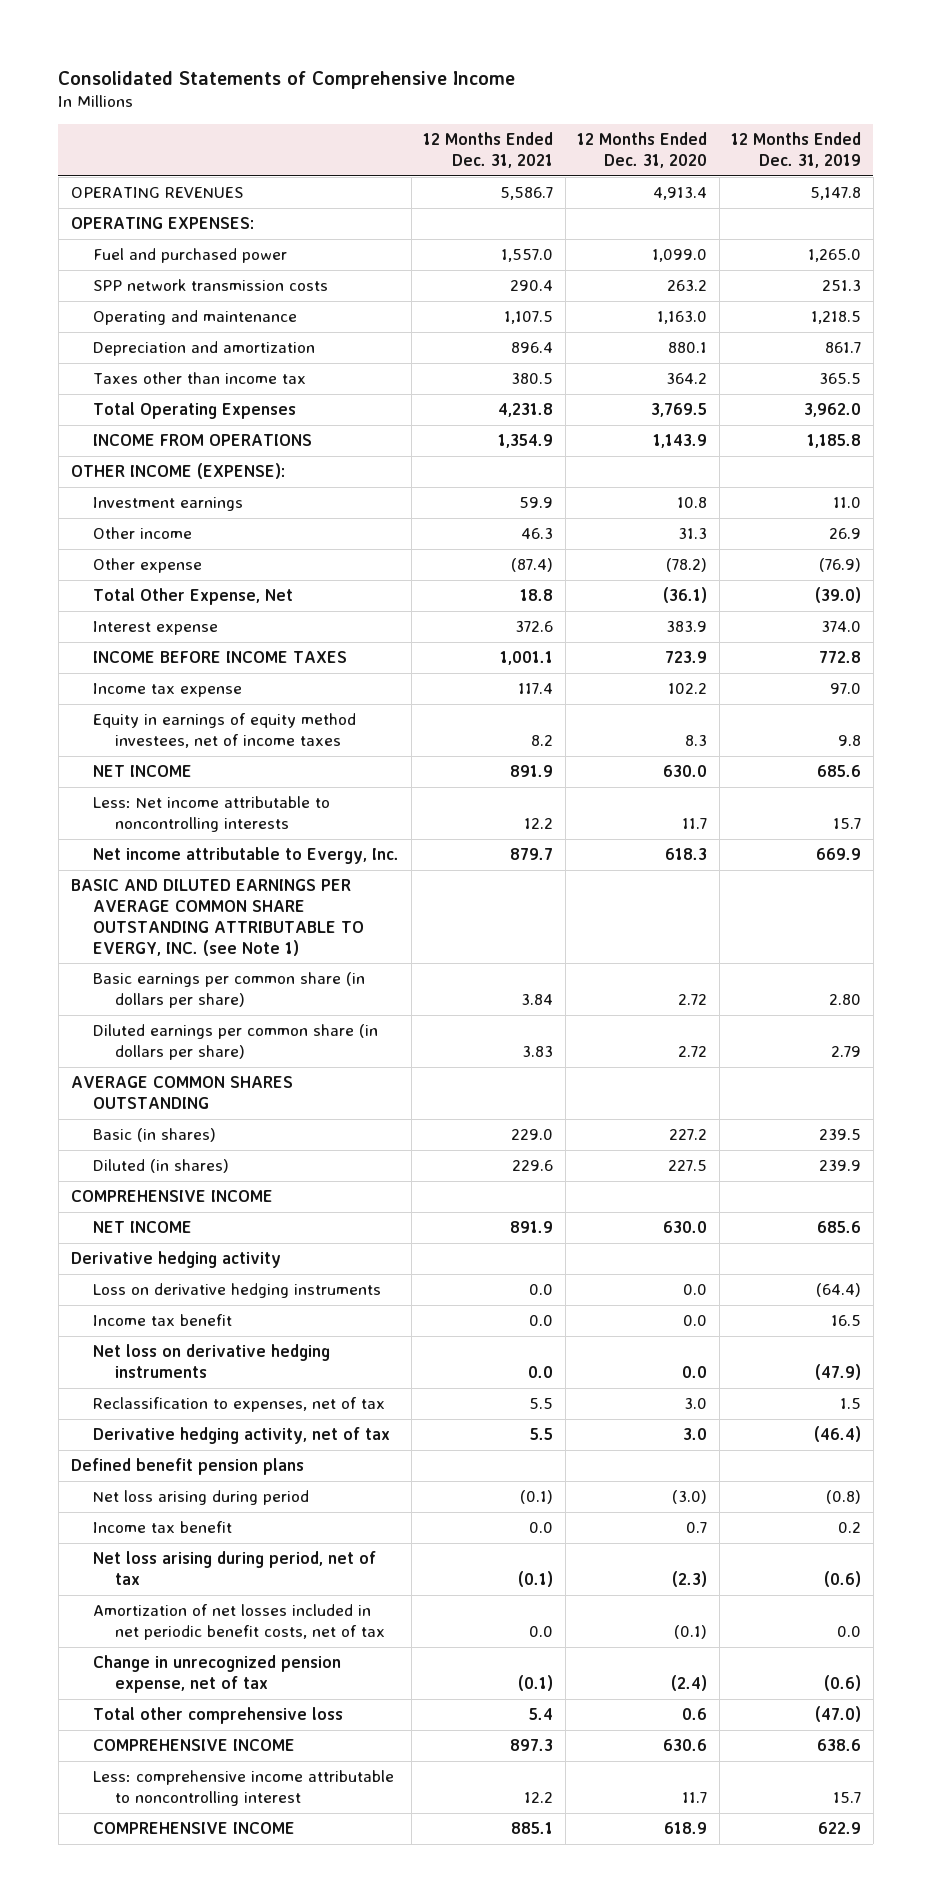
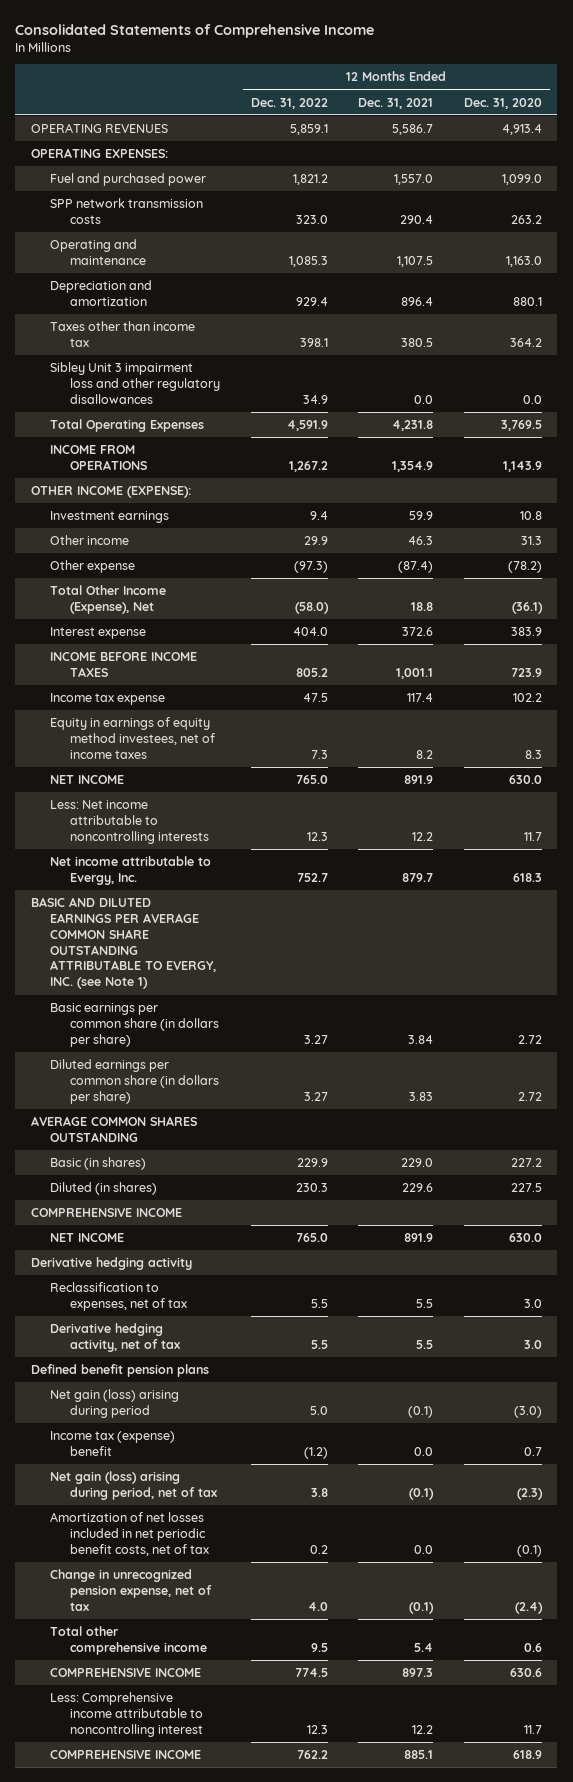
- | 12 Months Ended Dec. 31, 2021 | 12 Months Ended Dec. 31, 2020 | 12 Months Ended Dec. 31, 2019
+ | 12 Months Ended Dec. 31, 2022 | 12 Months Ended Dec. 31, 2021 | 12 Months Ended Dec. 31, 2020
+ Sibley Unit 3 impairment loss and other regulatory disallowances | 34.9 | 0.0 | 0.0
- Total Other Expense, Net | 18.8 | (36.1) | (39.0)
+ Total Other Income (Expense), Net | (58.0) | 18.8 | (36.1)
- Loss on derivative hedging instruments | 0.0 | 0.0 | (64.4)
- Income tax benefit | 0.0 | 0.0 | 16.5
- Net loss on derivative hedging instruments | 0.0 | 0.0 | (47.9)
- Net loss arising during period | (0.1) | (3.0) | (0.8)
- Income tax benefit | 0.0 | 0.7 | 0.2
- Net loss arising during period, net of tax | (0.1) | (2.3) | (0.6)
+ Net gain (loss) arising during period | 5.0 | (0.1) | (3.0)
+ Income tax (expense) benefit | (1.2) | 0.0 | 0.7
+ Net gain (loss) arising during period, net of tax | 3.8 | (0.1) | (2.3)
- Total other comprehensive loss | 5.4 | 0.6 | (47.0)
+ Total other comprehensive income | 9.5 | 5.4 | 0.6
- Less: comprehensive income attributable to noncontrolling interest | 12.2 | 11.7 | 15.7
+ Less: Comprehensive income attributable to noncontrolling interest | 12.3 | 12.2 | 11.7

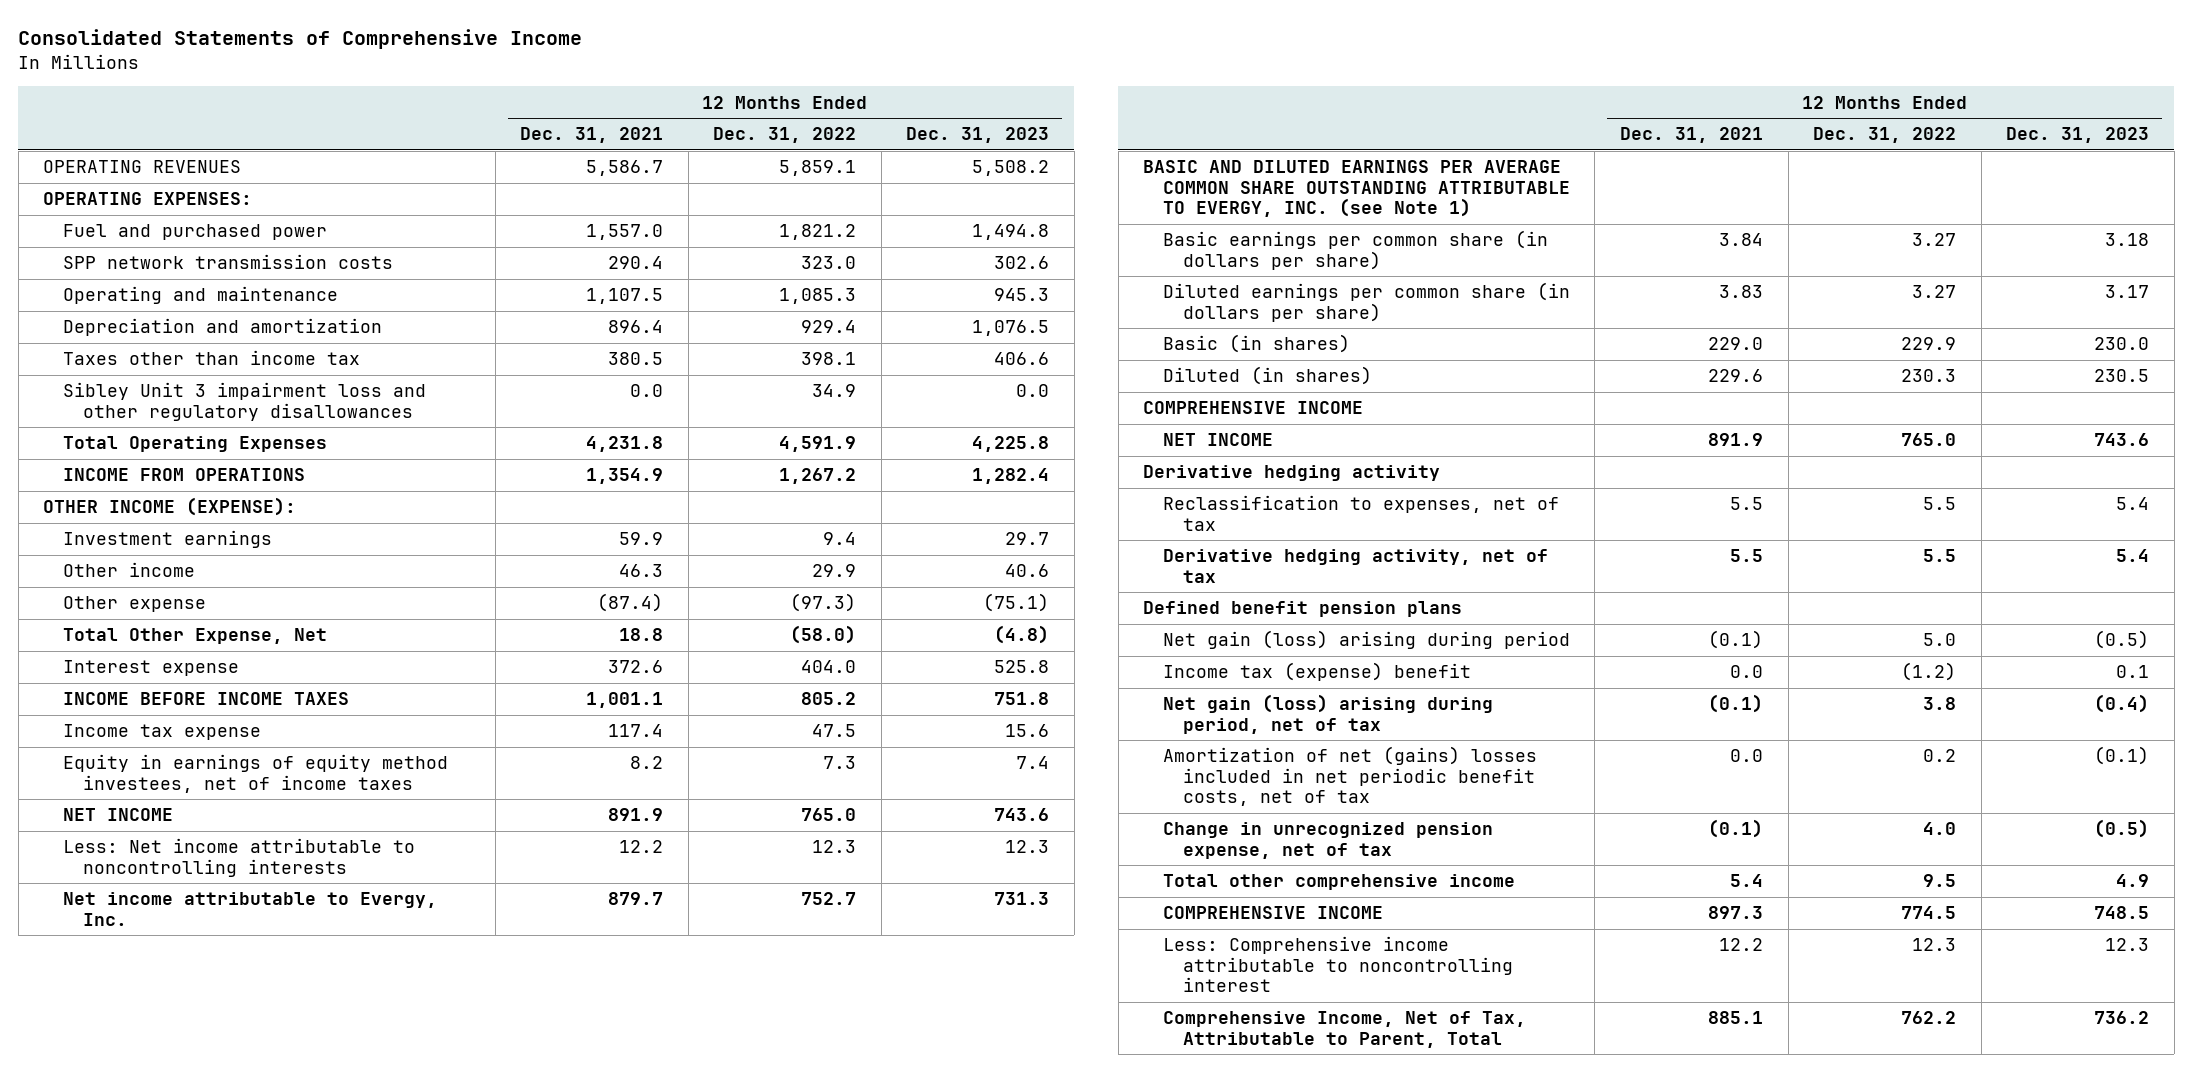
- | 12 Months Ended Dec. 31, 2022 | 12 Months Ended Dec. 31, 2021 | 12 Months Ended Dec. 31, 2020
+ | 12 Months Ended Dec. 31, 2021 | 12 Months Ended Dec. 31, 2022 | 12 Months Ended Dec. 31, 2023
- Total Other Income (Expense), Net | (58.0) | 18.8 | (36.1)
+ Total Other Expense, Net | 18.8 | (58.0) | (4.8)
- AVERAGE COMMON SHARES OUTSTANDING
- Amortization of net losses included in net periodic benefit costs, net of tax | 0.2 | 0.0 | (0.1)
+ Amortization of net (gains) losses included in net periodic benefit costs, net of tax | 0.0 | 0.2 | (0.1)
- COMPREHENSIVE INCOME | 762.2 | 885.1 | 618.9
+ Comprehensive Income, Net of Tax, Attributable to Parent, Total | 885.1 | 762.2 | 736.2

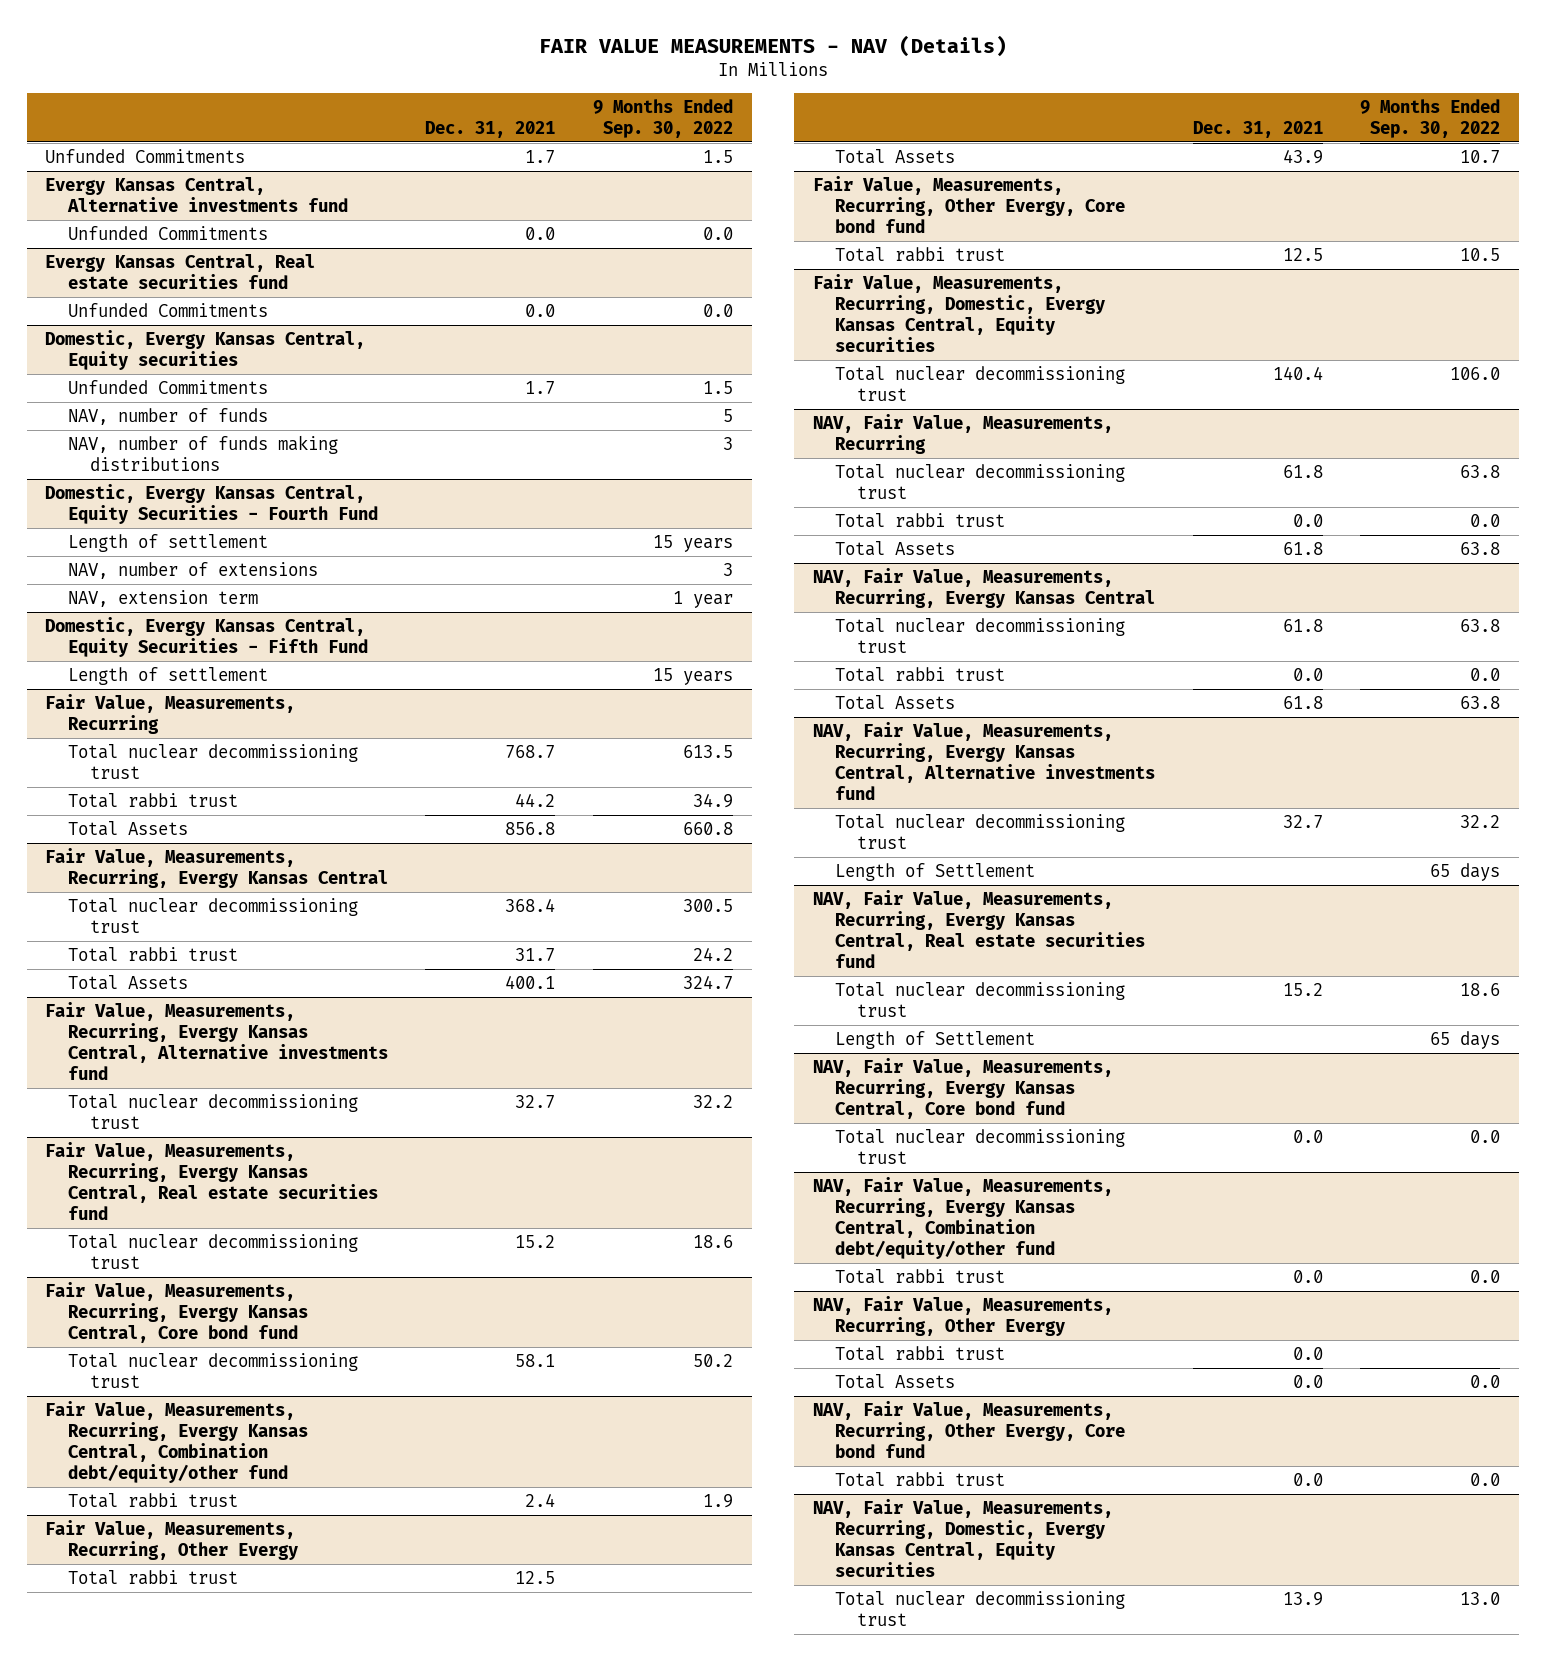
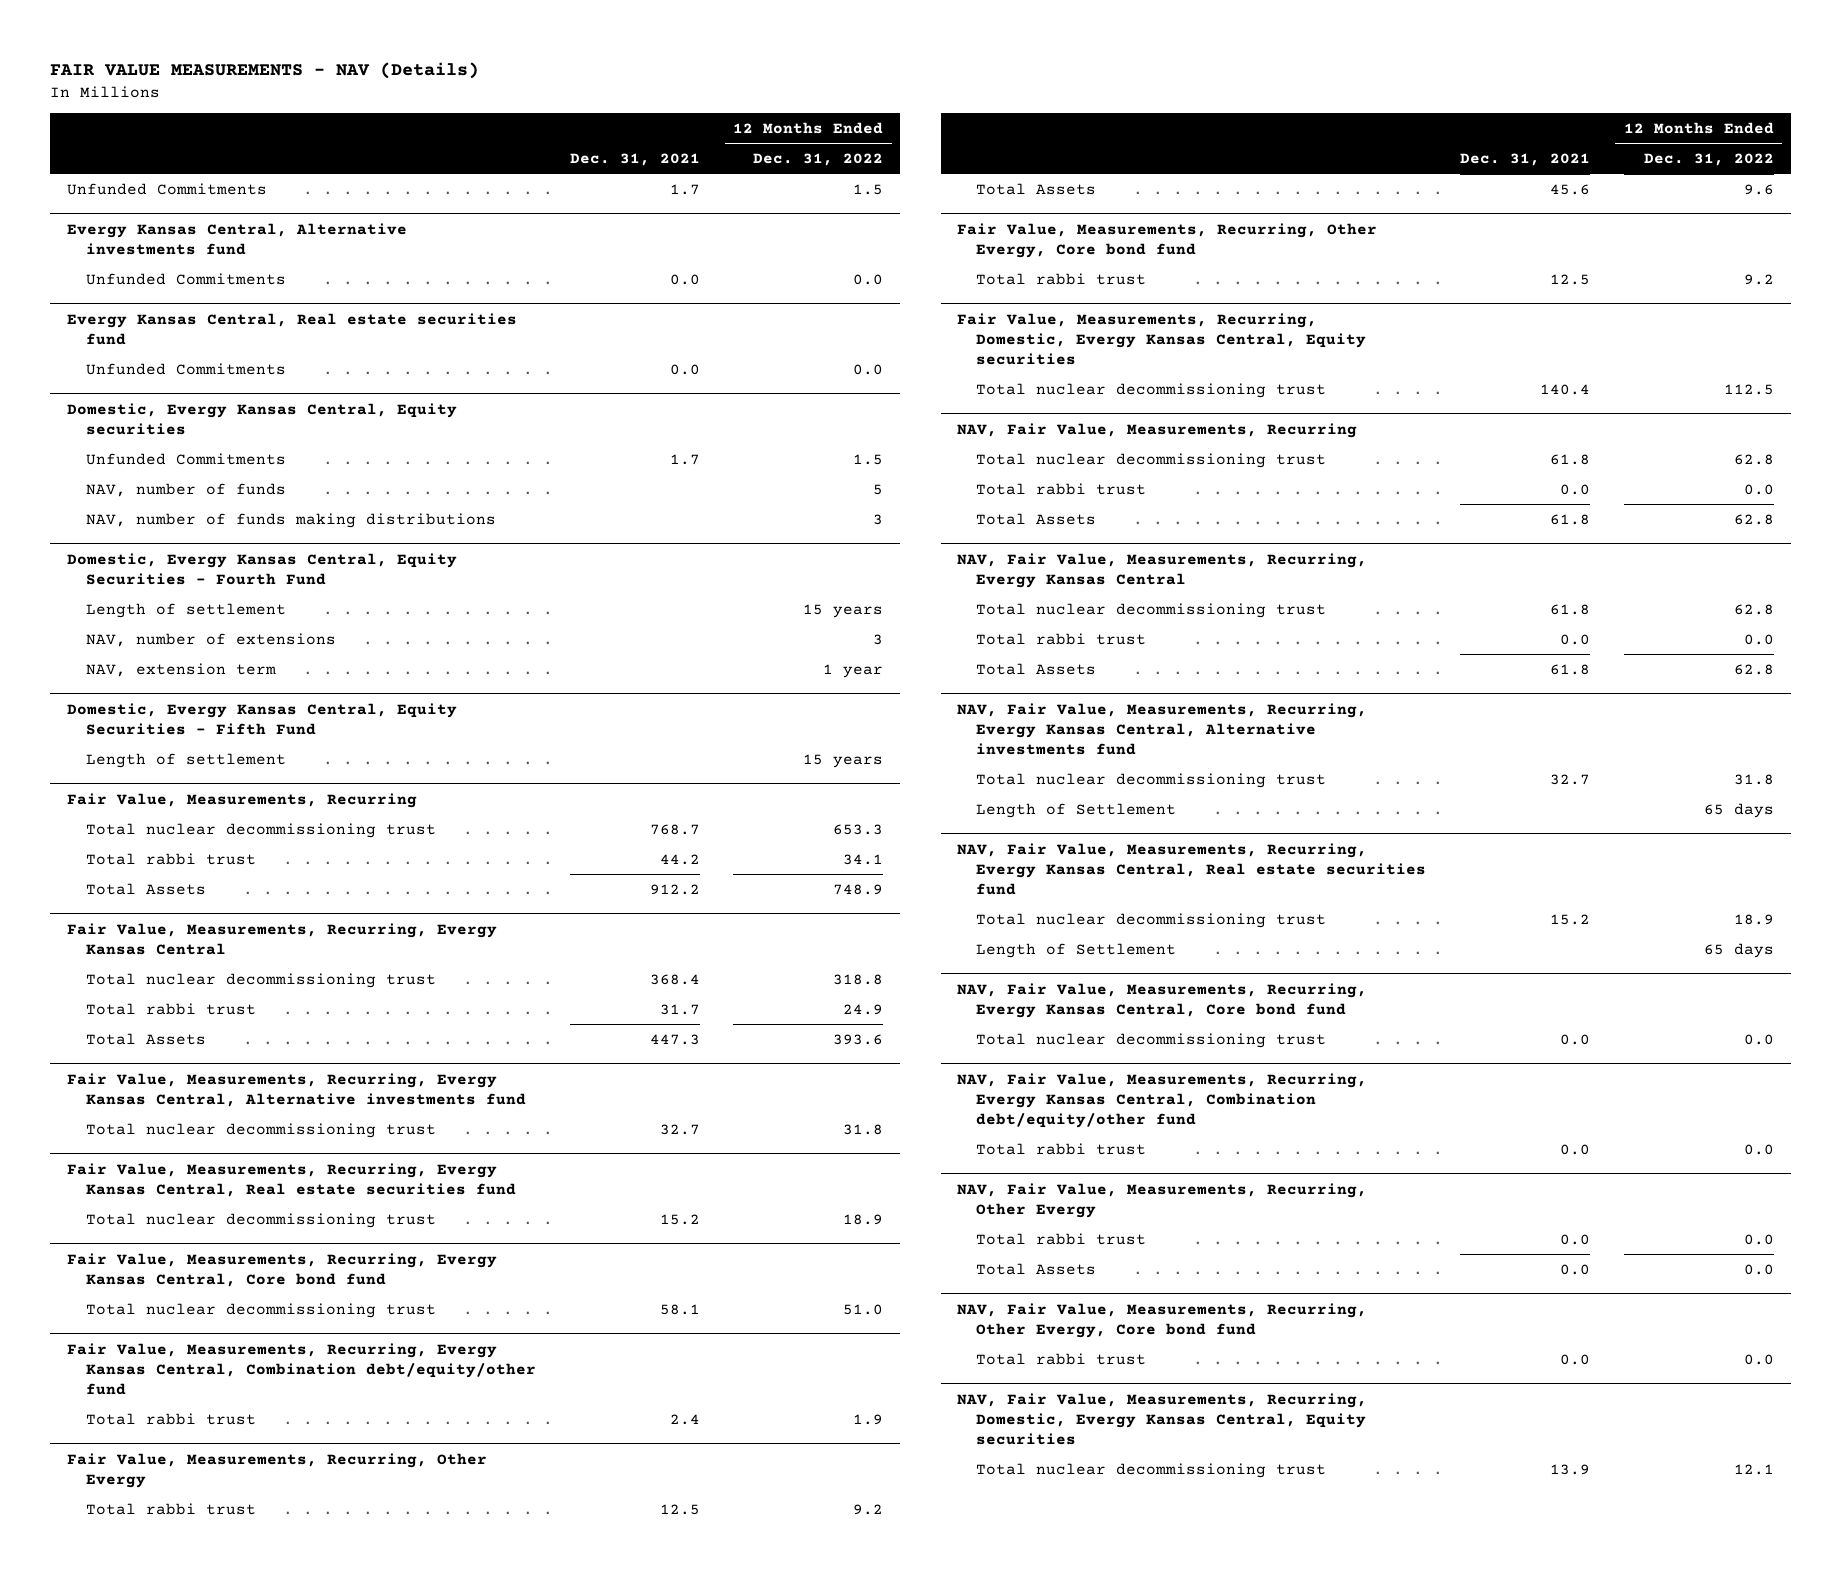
- | Dec. 31, 2021 | 9 Months Ended Sep. 30, 2022
+ | Dec. 31, 2021 | 12 Months Ended Dec. 31, 2022
@ Fair Value, Measurements, Recurring
- Total Assets | 856.8 | 660.8
+ Total Assets | 912.2 | 748.9
@ Fair Value, Measurements, Recurring, Evergy Kansas Central
- Total Assets | 400.1 | 324.7
+ Total Assets | 447.3 | 393.6
@ Fair Value, Measurements, Recurring, Other Evergy
- Total Assets | 43.9 | 10.7
+ Total Assets | 45.6 | 9.6

